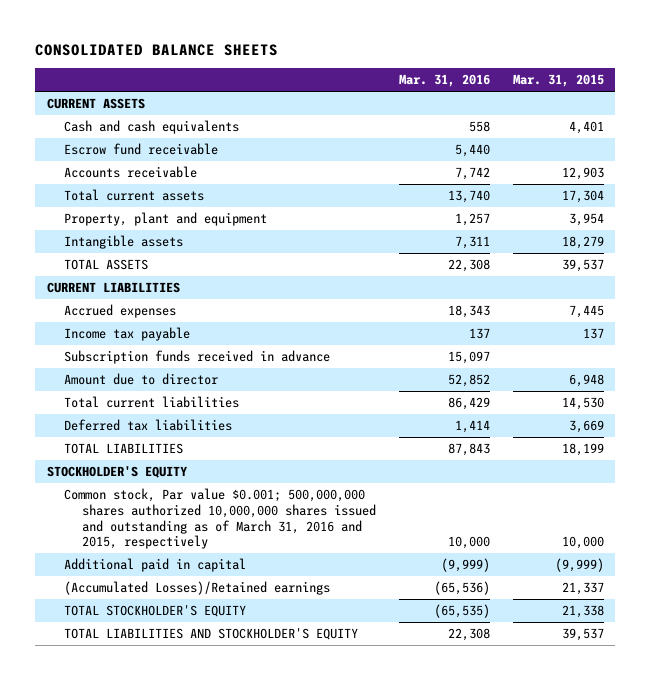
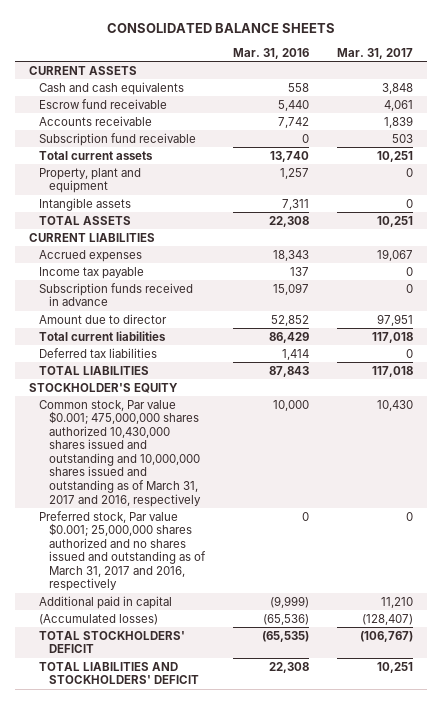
- | Mar. 31, 2016 | Mar. 31, 2015
+ | Mar. 31, 2016 | Mar. 31, 2017
+ Subscription fund receivable | 0 | 503
- Common stock, Par value $0.001; 500,000,000 shares authorized 10,000,000 shares issued and outstanding as of March 31, 2016 and 2015, respectively | 10,000 | 10,000
+ Common stock, Par value $0.001; 475,000,000 shares authorized 10,430,000 shares issued and outstanding and 10,000,000 shares issued and outstanding as of March 31, 2017 and 2016, respectively | 10,000 | 10,430
+ Preferred stock, Par value $0.001; 25,000,000 shares authorized and no shares issued and outstanding as of March 31, 2017 and 2016, respectively | 0 | 0
- (Accumulated Losses)/Retained earnings | (65,536) | 21,337
- TOTAL STOCKHOLDER'S EQUITY | (65,535) | 21,338
- TOTAL LIABILITIES AND STOCKHOLDER'S EQUITY | 22,308 | 39,537
+ (Accumulated losses) | (65,536) | (128,407)
+ TOTAL STOCKHOLDERS' DEFICIT | (65,535) | (106,767)
+ TOTAL LIABILITIES AND STOCKHOLDERS' DEFICIT | 22,308 | 10,251

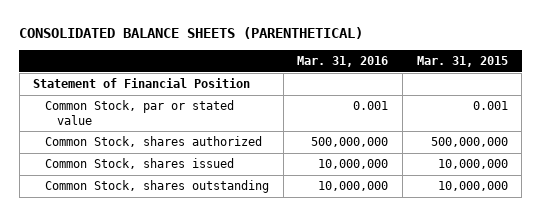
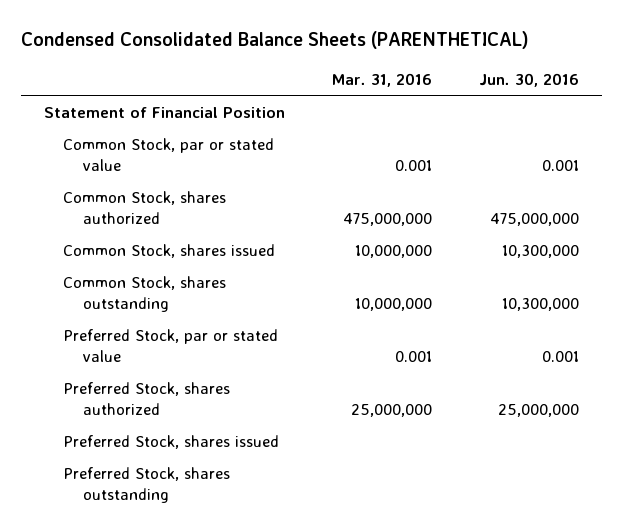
- CONSOLIDATED BALANCE SHEETS (PARENTHETICAL)
+ Condensed Consolidated Balance Sheets (PARENTHETICAL)
- | Mar. 31, 2016 | Mar. 31, 2015
+ | Mar. 31, 2016 | Jun. 30, 2016
- Common Stock, shares authorized | 500,000,000 | 500,000,000
+ Common Stock, shares authorized | 475,000,000 | 475,000,000
+ Preferred Stock, par or stated value | 0.001 | 0.001
+ Preferred Stock, shares authorized | 25,000,000 | 25,000,000
+ Preferred Stock, shares issued
+ Preferred Stock, shares outstanding

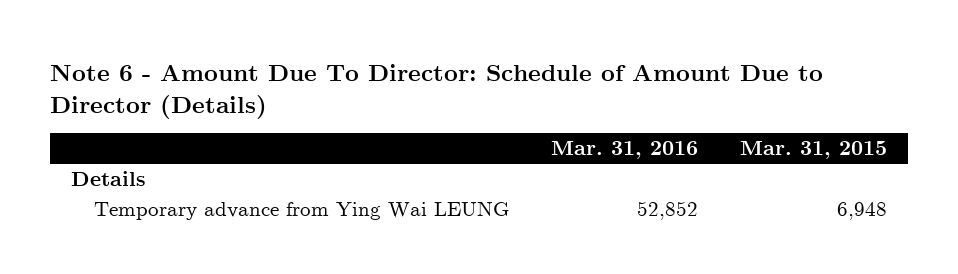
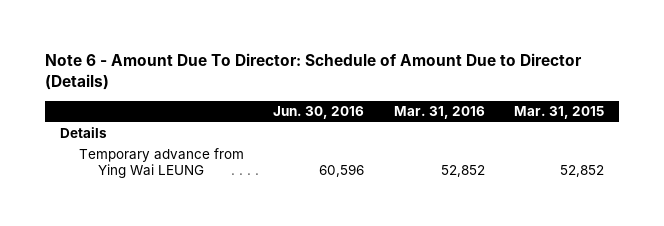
- | Mar. 31, 2016 | Mar. 31, 2015
+ | Jun. 30, 2016 | Mar. 31, 2016 | Mar. 31, 2015
- Temporary advance from Ying Wai LEUNG | 52,852 | 6,948
+ Temporary advance from Ying Wai LEUNG | 60,596 | 52,852 | 52,852

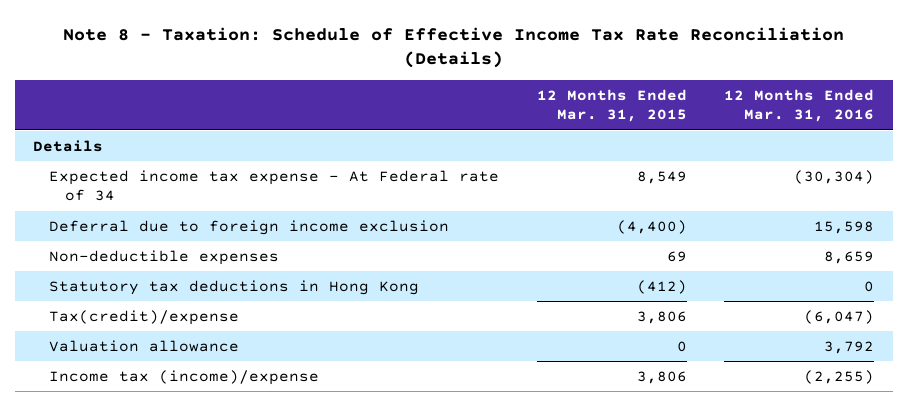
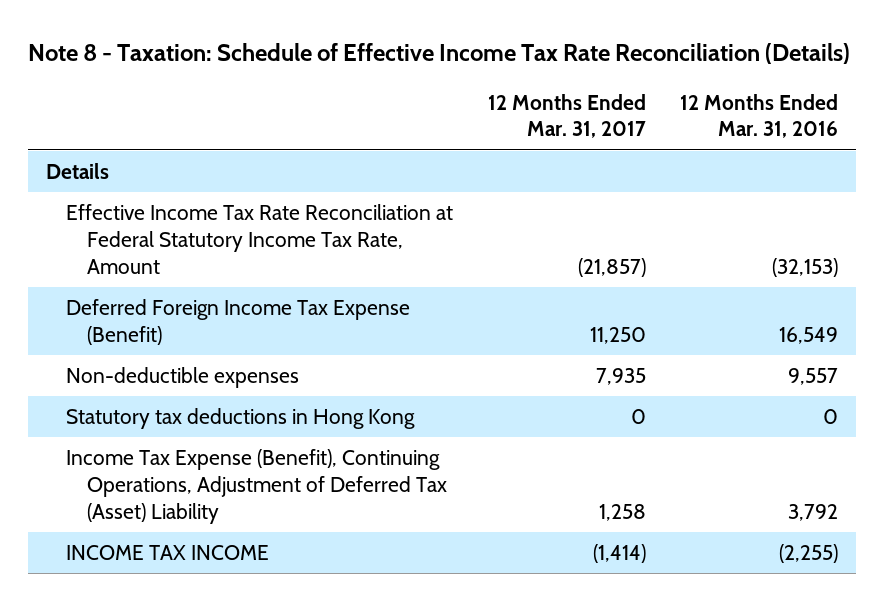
- | 12 Months Ended Mar. 31, 2015 | 12 Months Ended Mar. 31, 2016
+ | 12 Months Ended Mar. 31, 2017 | 12 Months Ended Mar. 31, 2016
- Expected income tax expense - At Federal rate of 34 | 8,549 | (30,304)
- Deferral due to foreign income exclusion | (4,400) | 15,598
- Non-deductible expenses | 69 | 8,659
+ Effective Income Tax Rate Reconciliation at Federal Statutory Income Tax Rate, Amount | (21,857) | (32,153)
+ Deferred Foreign Income Tax Expense (Benefit) | 11,250 | 16,549
+ Non-deductible expenses | 7,935 | 9,557
- Tax(credit)/expense | 3,806 | (6,047)
- Valuation allowance | 0 | 3,792
- Income tax (income)/expense | 3,806 | (2,255)
+ Income Tax Expense (Benefit), Continuing Operations, Adjustment of Deferred Tax (Asset) Liability | 1,258 | 3,792
+ INCOME TAX INCOME | (1,414) | (2,255)

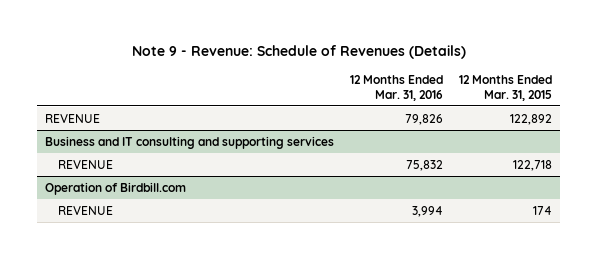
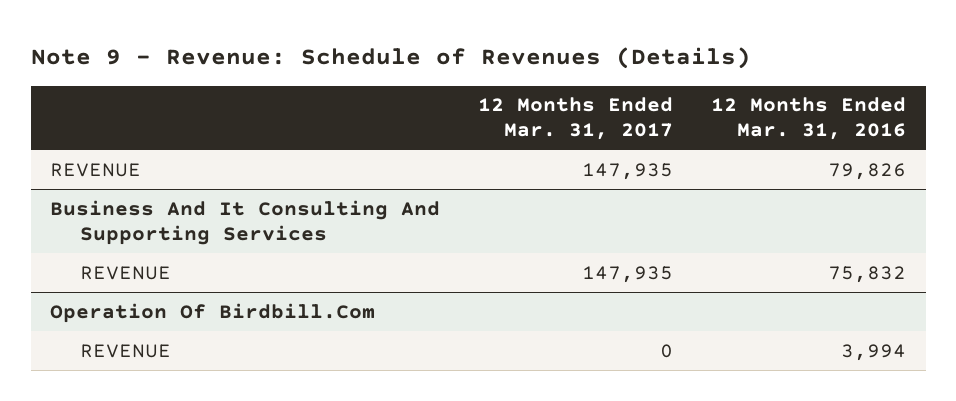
- | 12 Months Ended Mar. 31, 2016 | 12 Months Ended Mar. 31, 2015
+ | 12 Months Ended Mar. 31, 2017 | 12 Months Ended Mar. 31, 2016
- Business and IT consulting and supporting services
+ Business And It Consulting And Supporting Services
- Operation of Birdbill.com
+ Operation Of Birdbill.Com

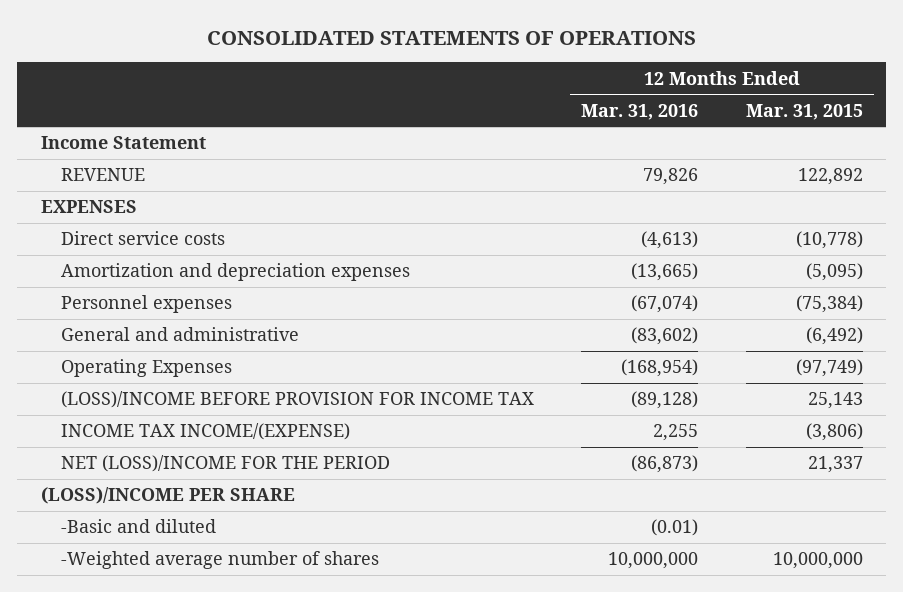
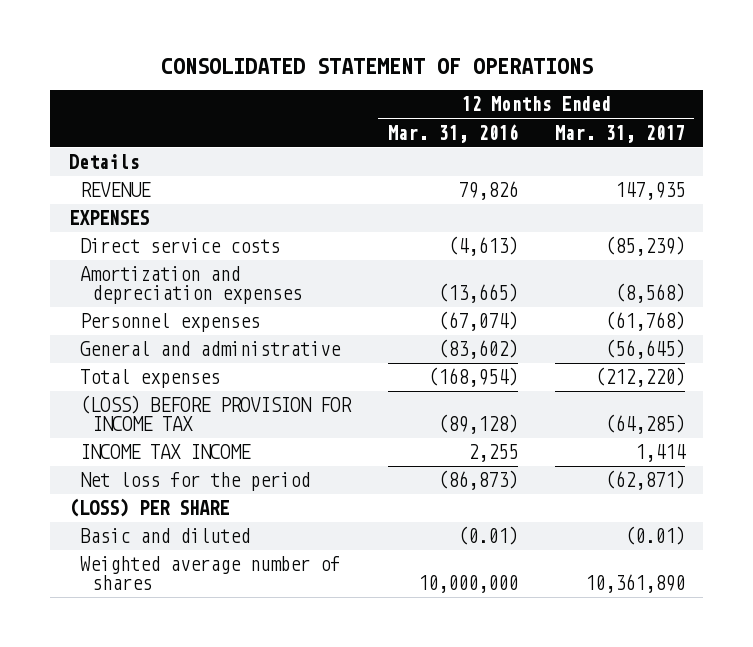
- CONSOLIDATED STATEMENTS OF OPERATIONS
+ CONSOLIDATED STATEMENT OF OPERATIONS
- | 12 Months Ended Mar. 31, 2016 | 12 Months Ended Mar. 31, 2015
+ | 12 Months Ended Mar. 31, 2016 | 12 Months Ended Mar. 31, 2017
- Income Statement
+ Details
- Operating Expenses | (168,954) | (97,749)
- (LOSS)/INCOME BEFORE PROVISION FOR INCOME TAX | (89,128) | 25,143
- INCOME TAX INCOME/(EXPENSE) | 2,255 | (3,806)
- NET (LOSS)/INCOME FOR THE PERIOD | (86,873) | 21,337
- (LOSS)/INCOME PER SHARE
- -Basic and diluted | (0.01) |
- -Weighted average number of shares | 10,000,000 | 10,000,000
+ Total expenses | (168,954) | (212,220)
+ (LOSS) BEFORE PROVISION FOR INCOME TAX | (89,128) | (64,285)
+ INCOME TAX INCOME | 2,255 | 1,414
+ Net loss for the period | (86,873) | (62,871)
+ (LOSS) PER SHARE
+ Basic and diluted | (0.01) | (0.01)
+ Weighted average number of shares | 10,000,000 | 10,361,890

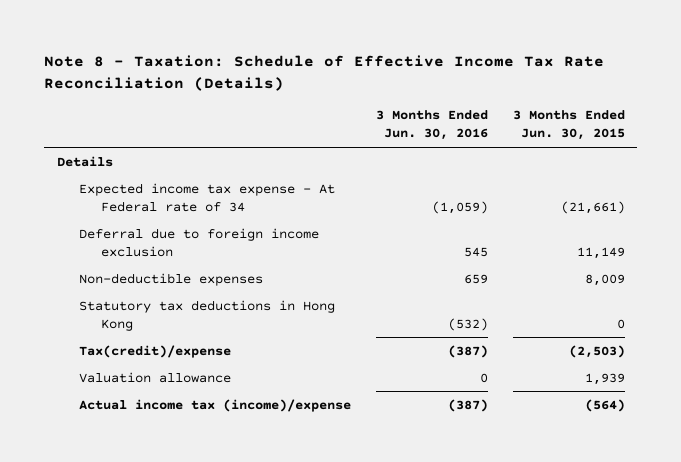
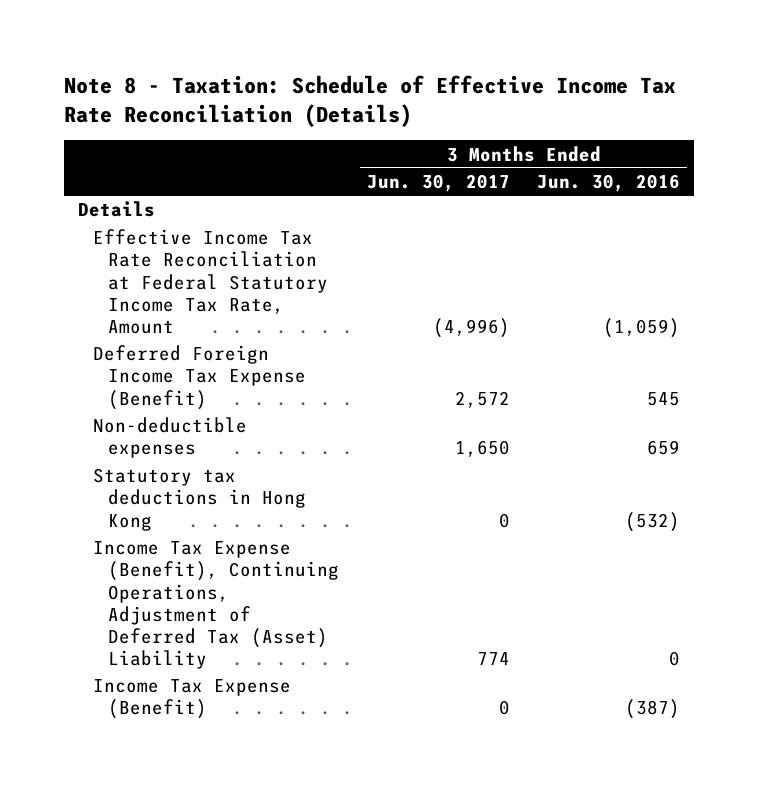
- | 3 Months Ended Jun. 30, 2016 | 3 Months Ended Jun. 30, 2015
+ | 3 Months Ended Jun. 30, 2017 | 3 Months Ended Jun. 30, 2016
- Expected income tax expense - At Federal rate of 34 | (1,059) | (21,661)
- Deferral due to foreign income exclusion | 545 | 11,149
+ Effective Income Tax Rate Reconciliation at Federal Statutory Income Tax Rate, Amount | (4,996) | (1,059)
+ Deferred Foreign Income Tax Expense (Benefit) | 2,572 | 545
- Tax(credit)/expense | (387) | (2,503)
- Valuation allowance | 0 | 1,939
- Actual income tax (income)/expense | (387) | (564)
+ Income Tax Expense (Benefit), Continuing Operations, Adjustment of Deferred Tax (Asset) Liability | 774 | 0
+ Income Tax Expense (Benefit) | 0 | (387)

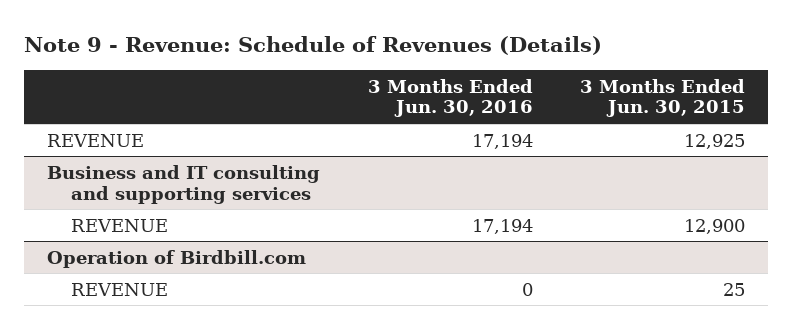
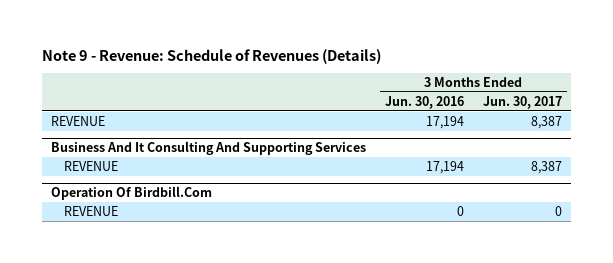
- | 3 Months Ended Jun. 30, 2016 | 3 Months Ended Jun. 30, 2015
+ | 3 Months Ended Jun. 30, 2016 | 3 Months Ended Jun. 30, 2017
- Business and IT consulting and supporting services
+ Business And It Consulting And Supporting Services
- Operation of Birdbill.com
+ Operation Of Birdbill.Com

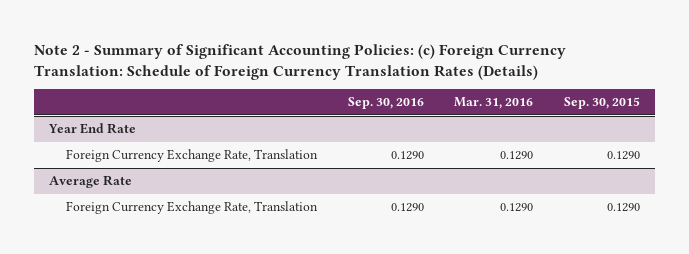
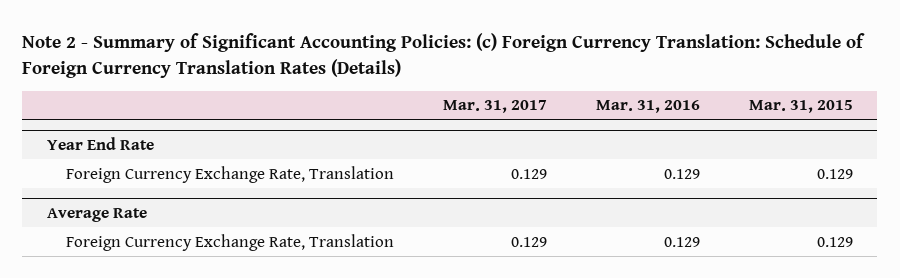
- | Sep. 30, 2016 | Mar. 31, 2016 | Sep. 30, 2015
+ | Mar. 31, 2017 | Mar. 31, 2016 | Mar. 31, 2015
@ Year End Rate
- Foreign Currency Exchange Rate, Translation | 0.1290 | 0.1290 | 0.1290
+ Foreign Currency Exchange Rate, Translation | 0.129 | 0.129 | 0.129
@ Average Rate
- Foreign Currency Exchange Rate, Translation | 0.1290 | 0.1290 | 0.1290
+ Foreign Currency Exchange Rate, Translation | 0.129 | 0.129 | 0.129

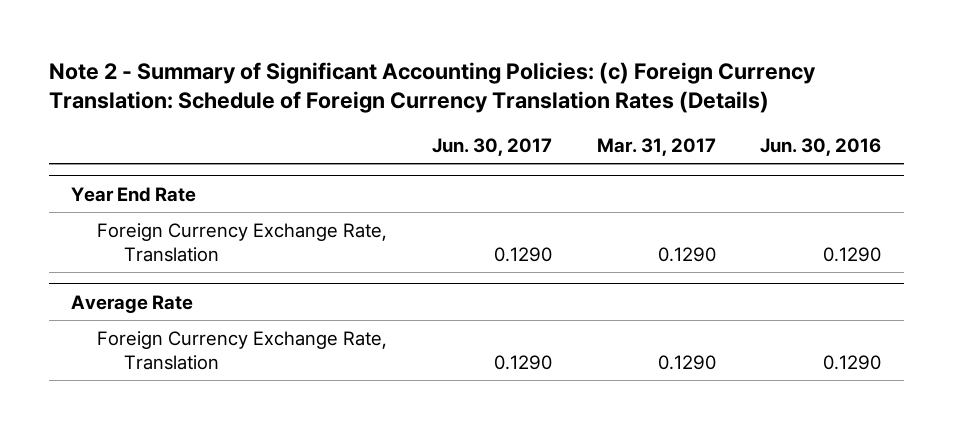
- | Mar. 31, 2017 | Mar. 31, 2016 | Mar. 31, 2015
+ | Jun. 30, 2017 | Mar. 31, 2017 | Jun. 30, 2016
@ Year End Rate
- Foreign Currency Exchange Rate, Translation | 0.129 | 0.129 | 0.129
+ Foreign Currency Exchange Rate, Translation | 0.1290 | 0.1290 | 0.1290
@ Average Rate
- Foreign Currency Exchange Rate, Translation | 0.129 | 0.129 | 0.129
+ Foreign Currency Exchange Rate, Translation | 0.1290 | 0.1290 | 0.1290

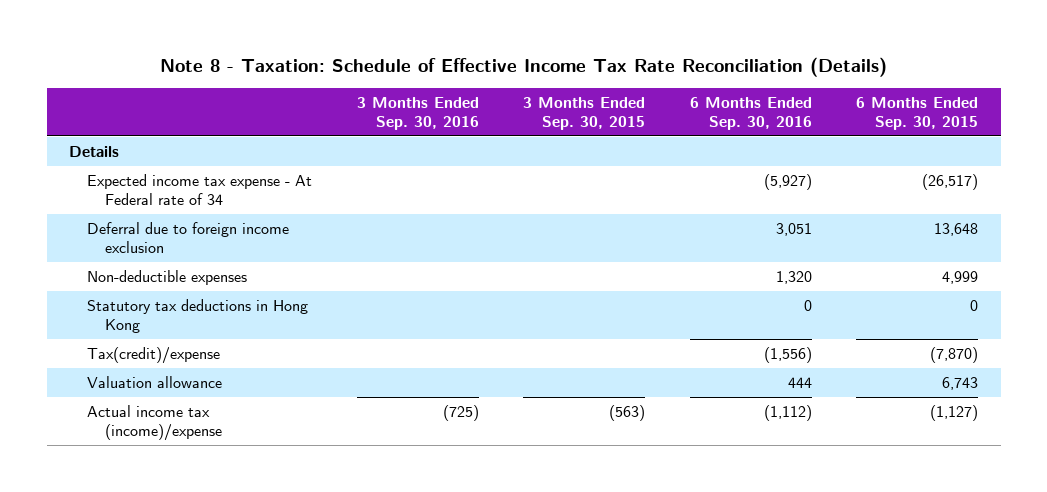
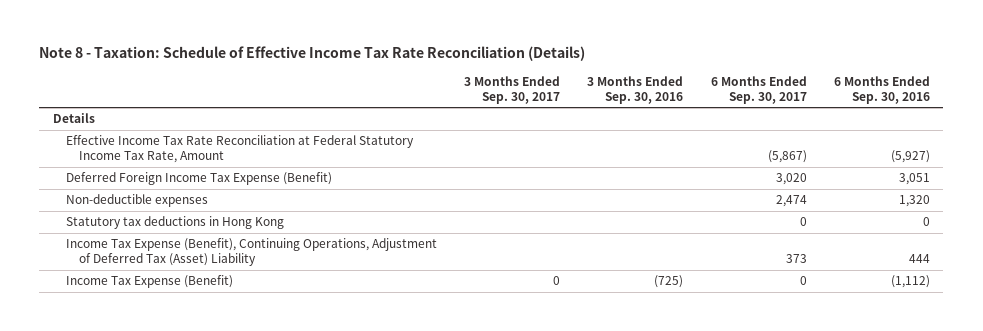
- | 3 Months Ended Sep. 30, 2016 | 3 Months Ended Sep. 30, 2015 | 6 Months Ended Sep. 30, 2016 | 6 Months Ended Sep. 30, 2015
+ | 3 Months Ended Sep. 30, 2017 | 3 Months Ended Sep. 30, 2016 | 6 Months Ended Sep. 30, 2017 | 6 Months Ended Sep. 30, 2016
- Expected income tax expense - At Federal rate of 34 | | | (5,927) | (26,517)
- Deferral due to foreign income exclusion | | | 3,051 | 13,648
+ Effective Income Tax Rate Reconciliation at Federal Statutory Income Tax Rate, Amount | | | (5,867) | (5,927)
+ Deferred Foreign Income Tax Expense (Benefit) | | | 3,020 | 3,051
- Tax(credit)/expense | | | (1,556) | (7,870)
- Valuation allowance | | | 444 | 6,743
- Actual income tax (income)/expense | (725) | (563) | (1,112) | (1,127)
+ Income Tax Expense (Benefit), Continuing Operations, Adjustment of Deferred Tax (Asset) Liability | | | 373 | 444
+ Income Tax Expense (Benefit) | 0 | (725) | 0 | (1,112)

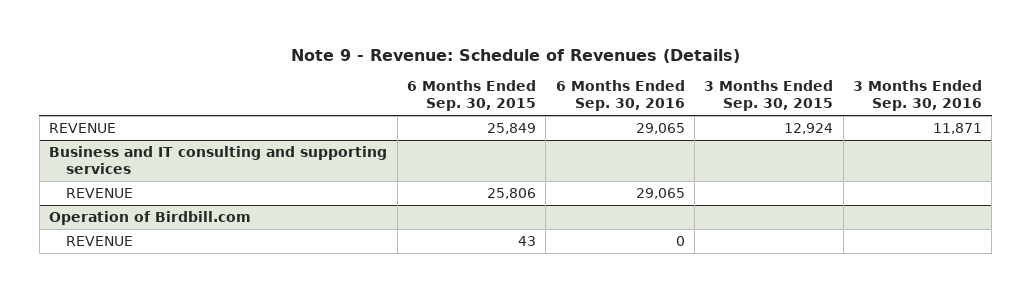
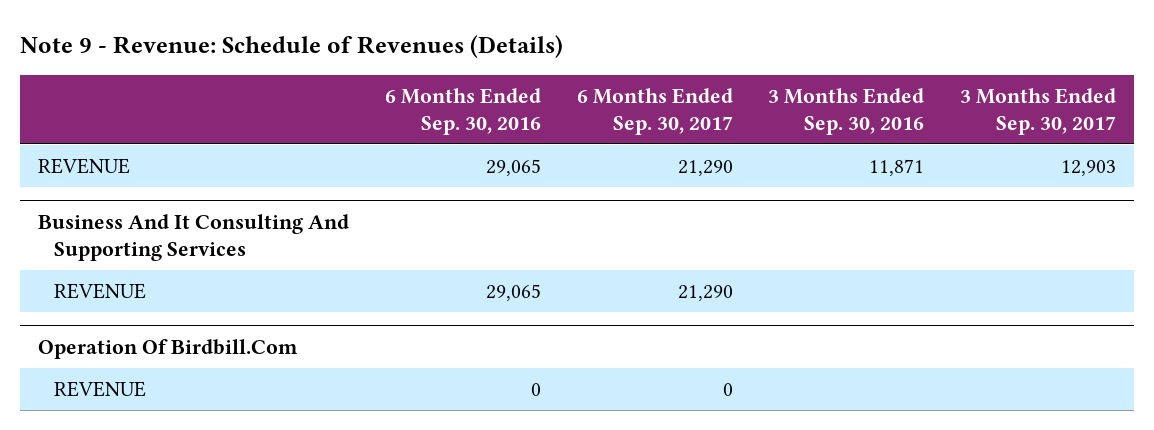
- | 6 Months Ended Sep. 30, 2015 | 6 Months Ended Sep. 30, 2016 | 3 Months Ended Sep. 30, 2015 | 3 Months Ended Sep. 30, 2016
+ | 6 Months Ended Sep. 30, 2016 | 6 Months Ended Sep. 30, 2017 | 3 Months Ended Sep. 30, 2016 | 3 Months Ended Sep. 30, 2017
- Business and IT consulting and supporting services
+ Business And It Consulting And Supporting Services
- Operation of Birdbill.com
+ Operation Of Birdbill.Com

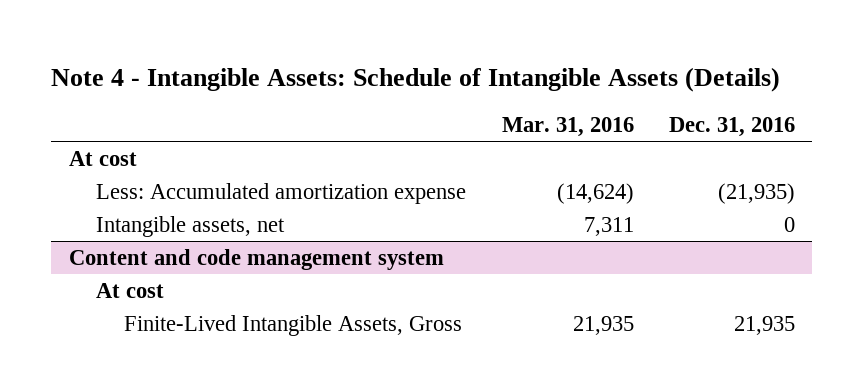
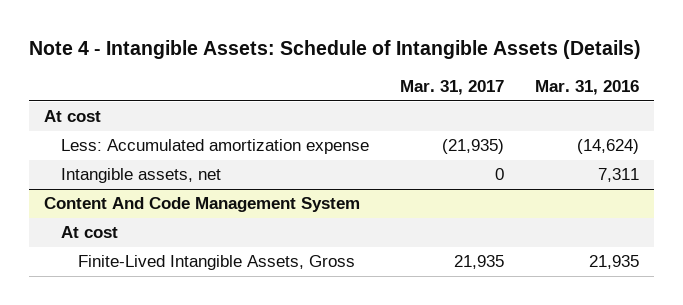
- | Mar. 31, 2016 | Dec. 31, 2016
+ | Mar. 31, 2017 | Mar. 31, 2016
- Content and code management system
+ Content And Code Management System

